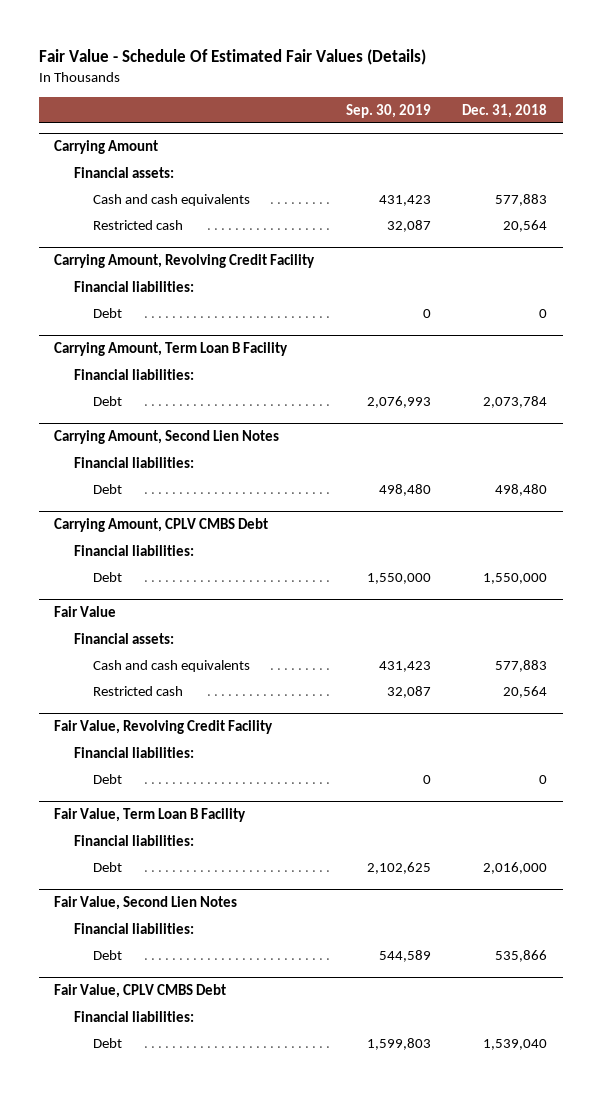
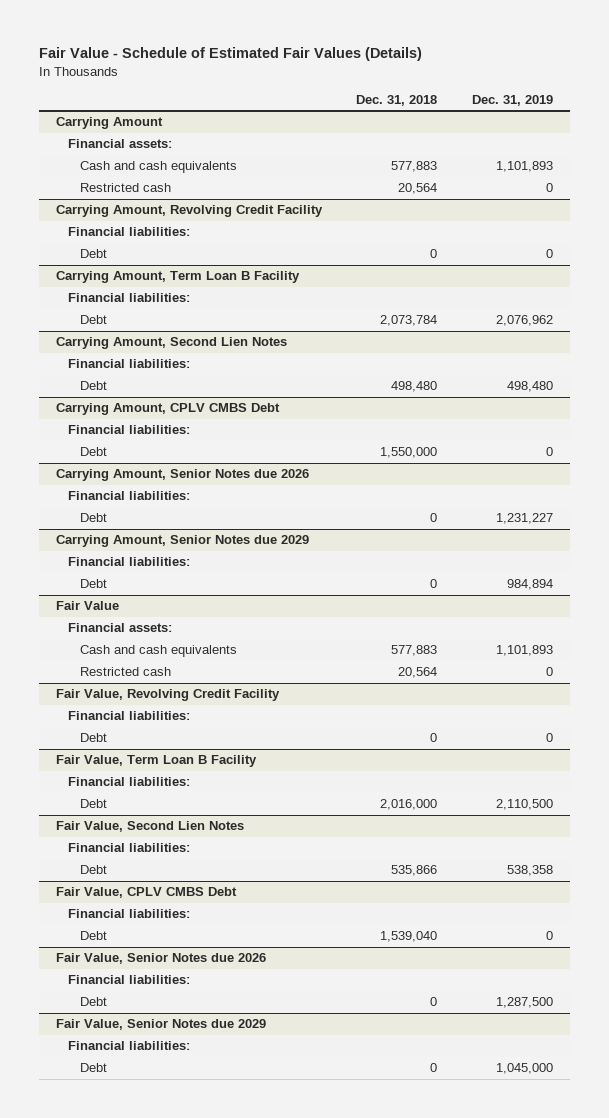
- Fair Value - Schedule Of Estimated Fair Values (Details)
+ Fair Value - Schedule of Estimated Fair Values (Details)
- | Sep. 30, 2019 | Dec. 31, 2018
+ | Dec. 31, 2018 | Dec. 31, 2019
+ Carrying Amount, Senior Notes due 2026
+ Financial liabilities:
+ Debt | 0 | 1,231,227
+ Carrying Amount, Senior Notes due 2029
+ Financial liabilities:
+ Debt | 0 | 984,894
+ Fair Value, Senior Notes due 2026
+ Financial liabilities:
+ Debt | 0 | 1,287,500
+ Fair Value, Senior Notes due 2029
+ Financial liabilities:
+ Debt | 0 | 1,045,000

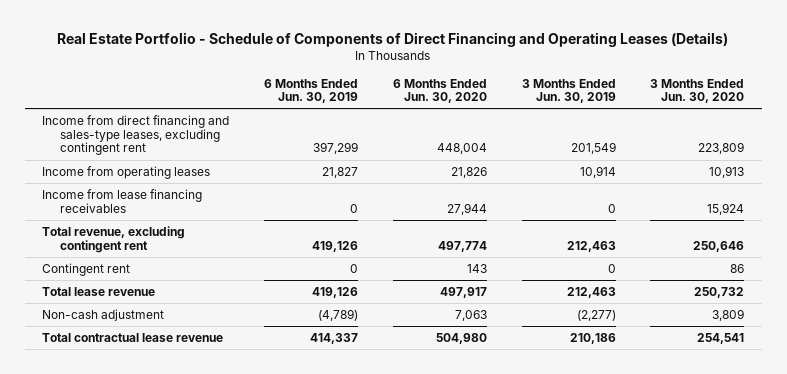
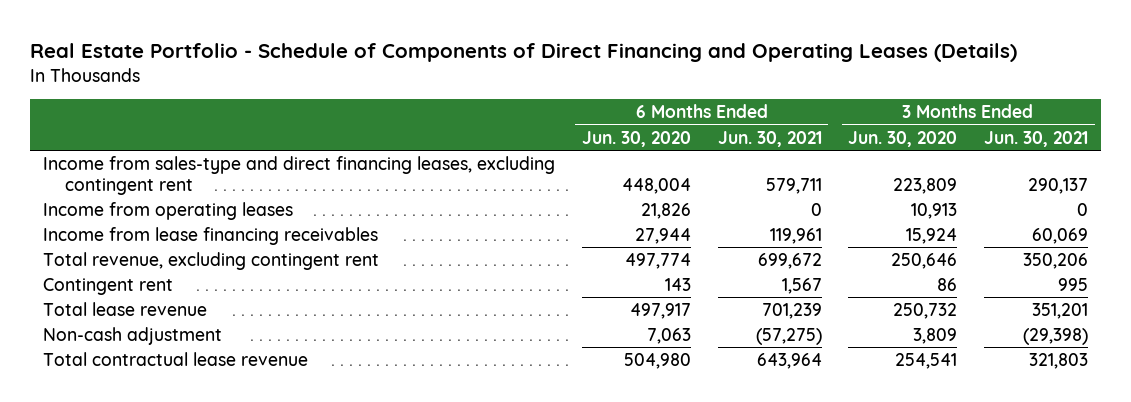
- | 6 Months Ended Jun. 30, 2019 | 6 Months Ended Jun. 30, 2020 | 3 Months Ended Jun. 30, 2019 | 3 Months Ended Jun. 30, 2020
+ | 6 Months Ended Jun. 30, 2020 | 6 Months Ended Jun. 30, 2021 | 3 Months Ended Jun. 30, 2020 | 3 Months Ended Jun. 30, 2021
- Income from direct financing and sales-type leases, excluding contingent rent | 397,299 | 448,004 | 201,549 | 223,809
+ Income from sales-type and direct financing leases, excluding contingent rent | 448,004 | 579,711 | 223,809 | 290,137

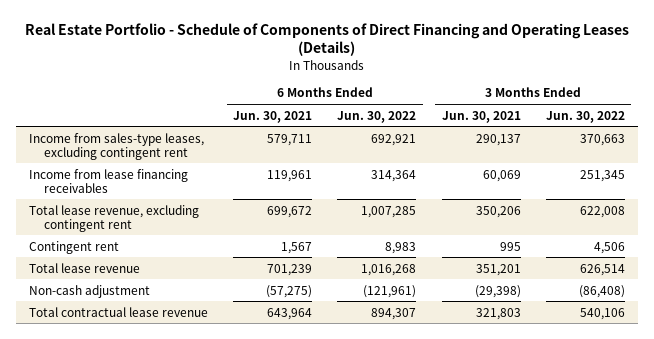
- | 6 Months Ended Jun. 30, 2020 | 6 Months Ended Jun. 30, 2021 | 3 Months Ended Jun. 30, 2020 | 3 Months Ended Jun. 30, 2021
+ | 6 Months Ended Jun. 30, 2021 | 6 Months Ended Jun. 30, 2022 | 3 Months Ended Jun. 30, 2021 | 3 Months Ended Jun. 30, 2022
- Income from sales-type and direct financing leases, excluding contingent rent | 448,004 | 579,711 | 223,809 | 290,137
- Income from operating leases | 21,826 | 0 | 10,913 | 0
+ Income from sales-type leases, excluding contingent rent | 579,711 | 692,921 | 290,137 | 370,663
- Total revenue, excluding contingent rent | 497,774 | 699,672 | 250,646 | 350,206
+ Total lease revenue, excluding contingent rent | 699,672 | 1,007,285 | 350,206 | 622,008

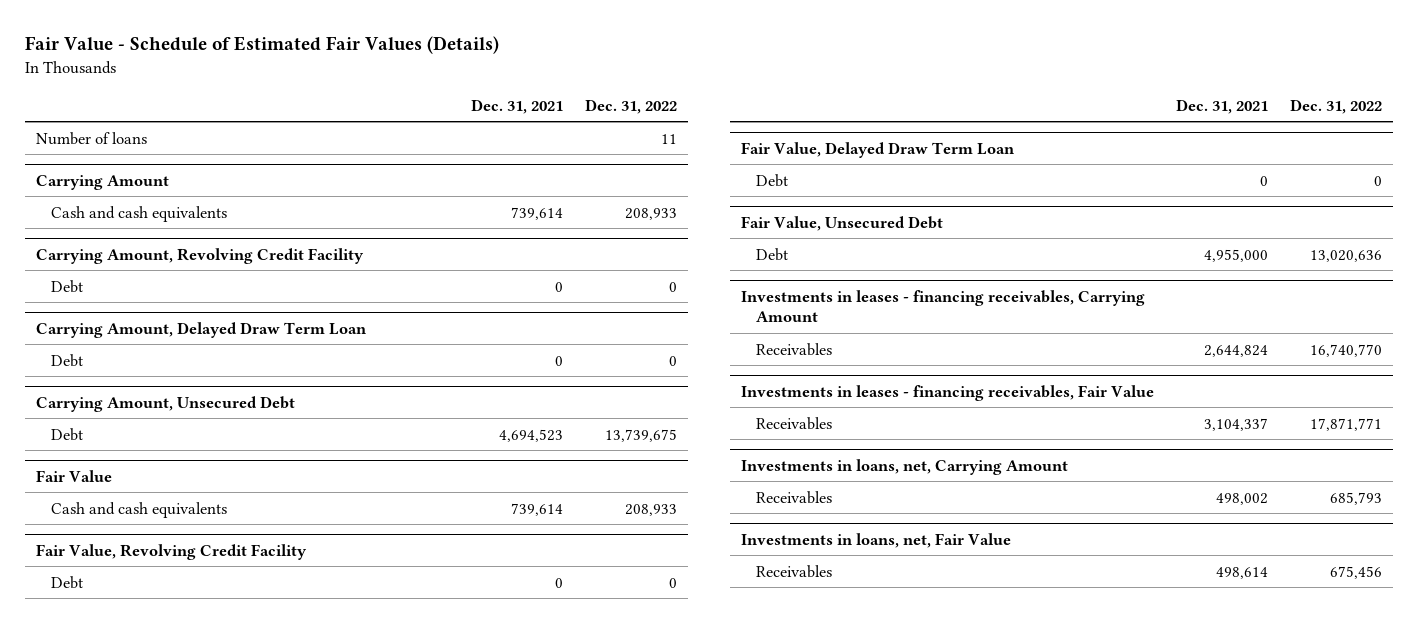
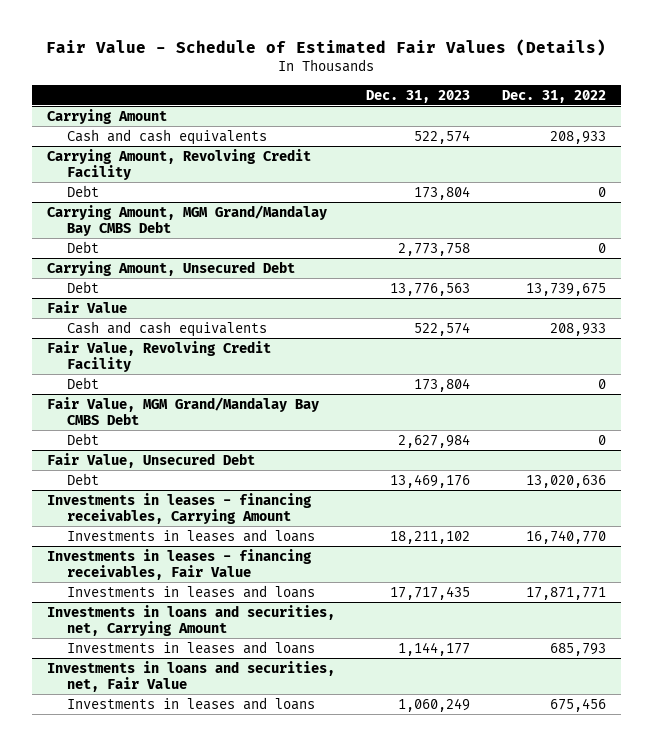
- | Dec. 31, 2021 | Dec. 31, 2022
+ | Dec. 31, 2023 | Dec. 31, 2022
- Number of loans | | 11
- Carrying Amount, Delayed Draw Term Loan
+ Carrying Amount, MGM Grand/Mandalay Bay CMBS Debt
- Fair Value, Delayed Draw Term Loan
+ Fair Value, MGM Grand/Mandalay Bay CMBS Debt
@ Investments in leases - financing receivables, Carrying Amount
- Receivables | 2,644,824 | 16,740,770
+ Investments in leases and loans | 18,211,102 | 16,740,770
@ Investments in leases - financing receivables, Fair Value
- Receivables | 3,104,337 | 17,871,771
- Investments in loans, net, Carrying Amount
- Receivables | 498,002 | 685,793
- Investments in loans, net, Fair Value
- Receivables | 498,614 | 675,456
@ Investments in leases - financing receivables, Fair Value
+ Investments in leases and loans | 17,717,435 | 17,871,771
+ Investments in loans and securities, net, Carrying Amount
+ Investments in leases and loans | 1,144,177 | 685,793
+ Investments in loans and securities, net, Fair Value
+ Investments in leases and loans | 1,060,249 | 675,456

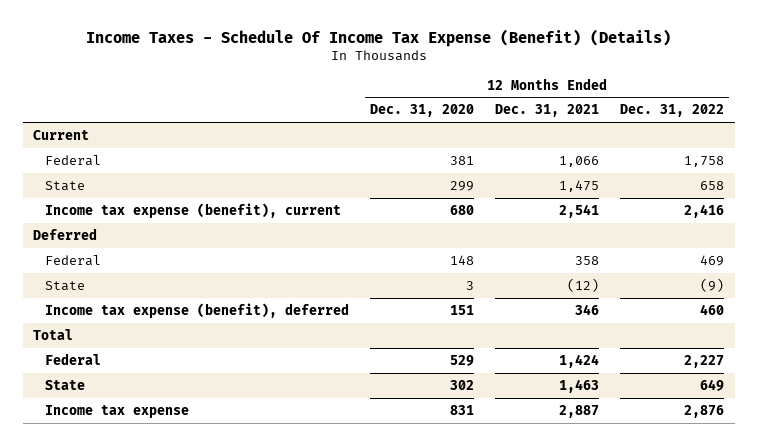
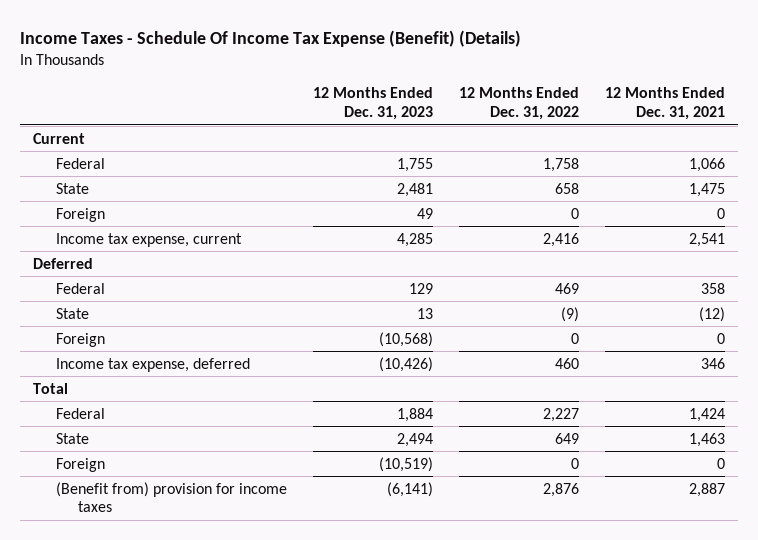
- | 12 Months Ended Dec. 31, 2020 | 12 Months Ended Dec. 31, 2021 | 12 Months Ended Dec. 31, 2022
+ | 12 Months Ended Dec. 31, 2023 | 12 Months Ended Dec. 31, 2022 | 12 Months Ended Dec. 31, 2021
- Income tax expense (benefit), current | 680 | 2,541 | 2,416
+ Foreign | 49 | 0 | 0
+ Income tax expense, current | 4,285 | 2,416 | 2,541
- Income tax expense (benefit), deferred | 151 | 346 | 460
+ Foreign | (10,568) | 0 | 0
+ Income tax expense, deferred | (10,426) | 460 | 346
- Income tax expense | 831 | 2,887 | 2,876
+ Foreign | (10,519) | 0 | 0
+ (Benefit from) provision for income taxes | (6,141) | 2,876 | 2,887

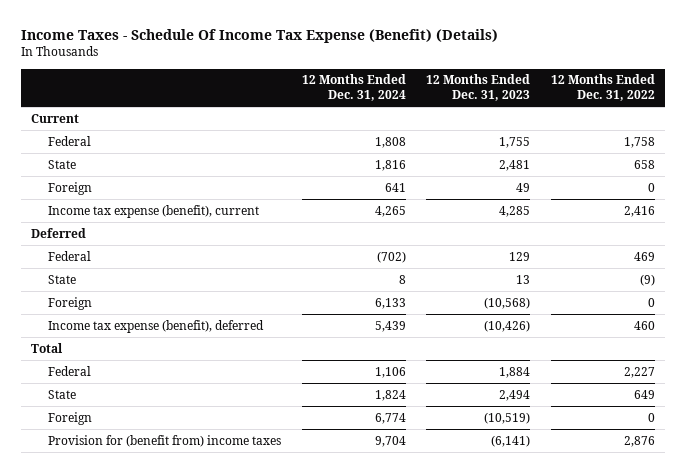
- | 12 Months Ended Dec. 31, 2023 | 12 Months Ended Dec. 31, 2022 | 12 Months Ended Dec. 31, 2021
+ | 12 Months Ended Dec. 31, 2024 | 12 Months Ended Dec. 31, 2023 | 12 Months Ended Dec. 31, 2022
- Income tax expense, current | 4,285 | 2,416 | 2,541
+ Income tax expense (benefit), current | 4,265 | 4,285 | 2,416
- Income tax expense, deferred | (10,426) | 460 | 346
+ Income tax expense (benefit), deferred | 5,439 | (10,426) | 460
- (Benefit from) provision for income taxes | (6,141) | 2,876 | 2,887
+ Provision for (benefit from) income taxes | 9,704 | (6,141) | 2,876

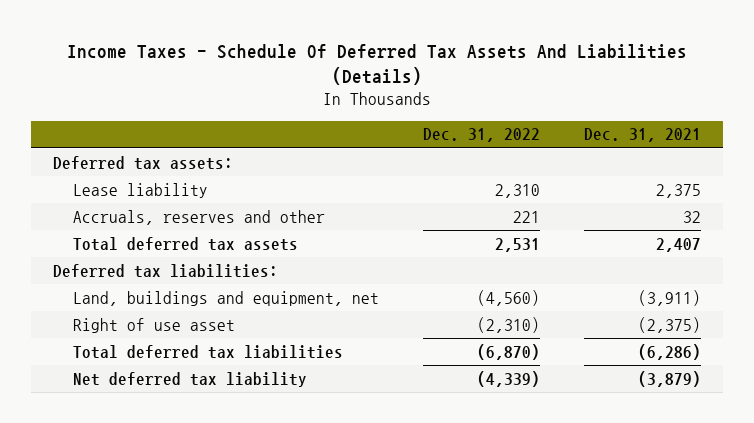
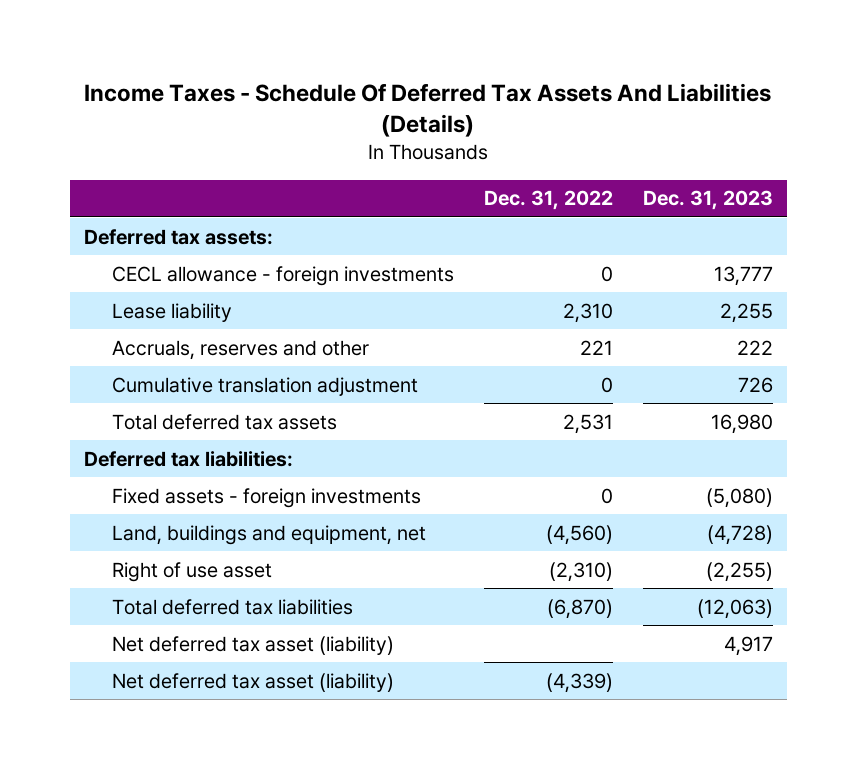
- | Dec. 31, 2022 | Dec. 31, 2021
+ | Dec. 31, 2022 | Dec. 31, 2023
+ CECL allowance - foreign investments | 0 | 13,777
+ Cumulative translation adjustment | 0 | 726
+ Fixed assets - foreign investments | 0 | (5,080)
- Net deferred tax liability | (4,339) | (3,879)
+ Net deferred tax asset (liability) | | 4,917
+ Net deferred tax asset (liability) | (4,339) |

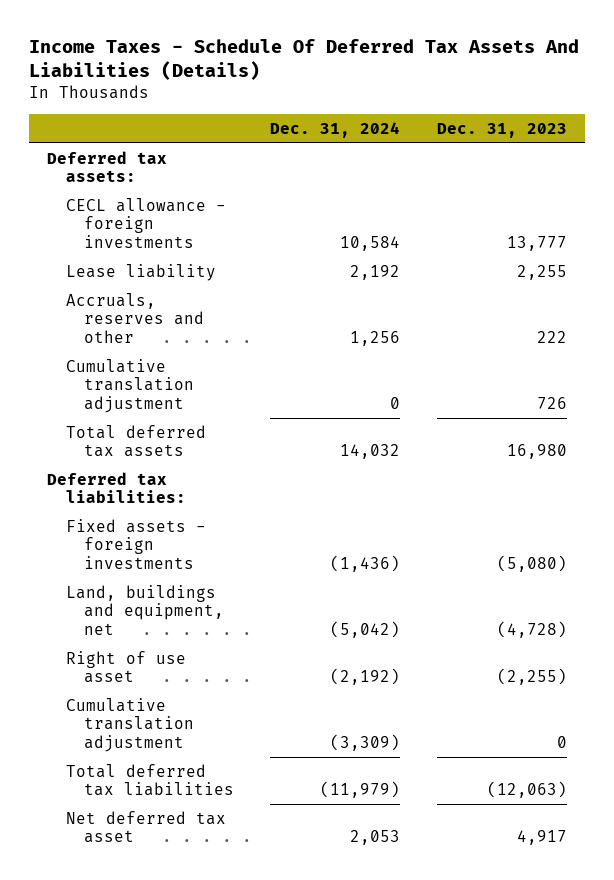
- | Dec. 31, 2022 | Dec. 31, 2023
+ | Dec. 31, 2024 | Dec. 31, 2023
+ Cumulative translation adjustment | (3,309) | 0
- Net deferred tax asset (liability) | | 4,917
- Net deferred tax asset (liability) | (4,339) |
+ Net deferred tax asset | 2,053 | 4,917

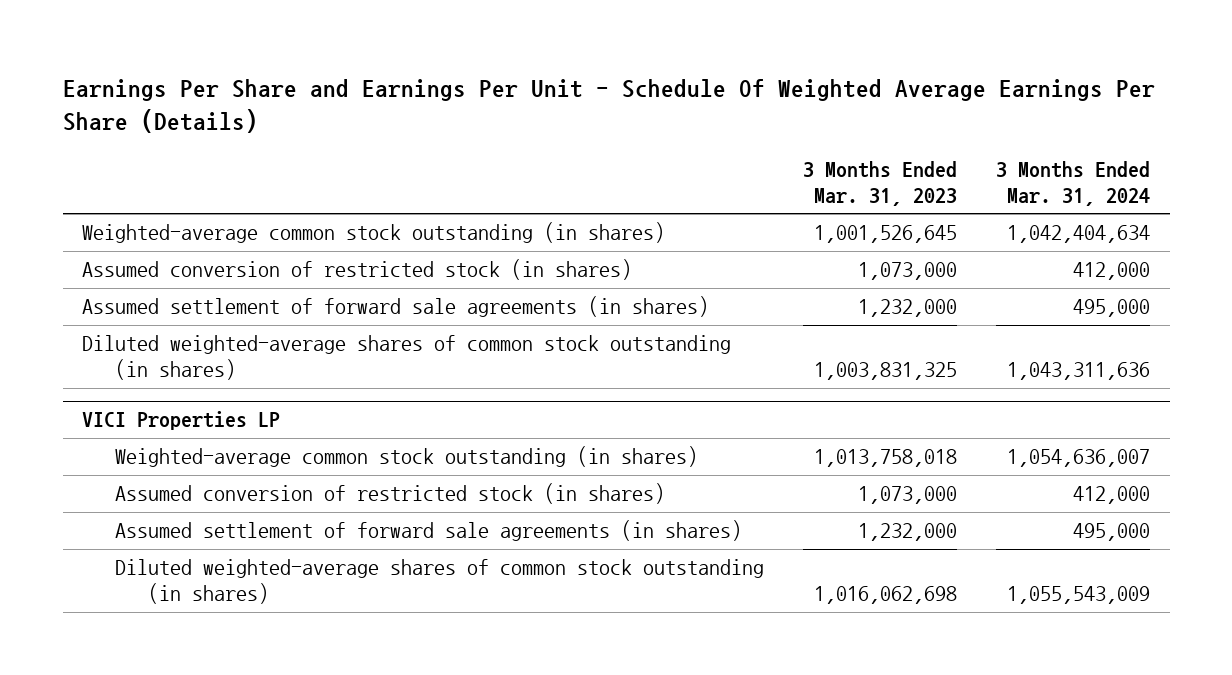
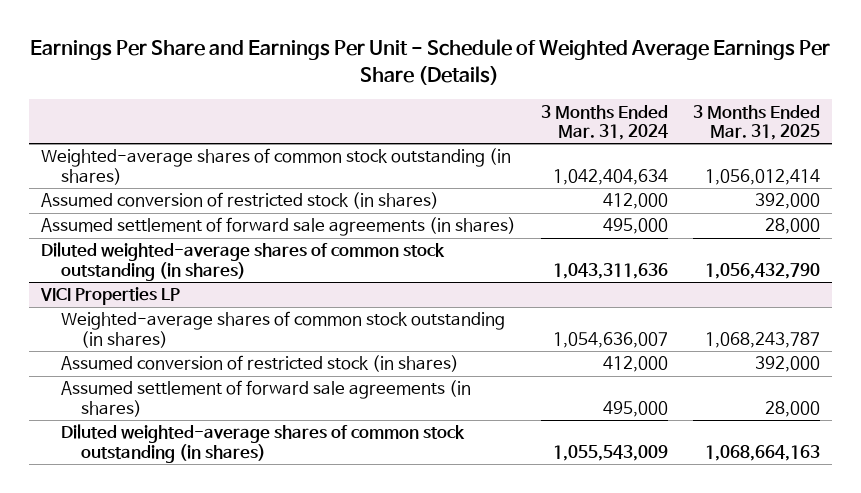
- Earnings Per Share and Earnings Per Unit - Schedule Of Weighted Average Earnings Per Share (Details)
+ Earnings Per Share and Earnings Per Unit - Schedule of Weighted Average Earnings Per Share (Details)
- | 3 Months Ended Mar. 31, 2023 | 3 Months Ended Mar. 31, 2024
+ | 3 Months Ended Mar. 31, 2024 | 3 Months Ended Mar. 31, 2025
- Weighted-average common stock outstanding (in shares) | 1,001,526,645 | 1,042,404,634
+ Weighted-average shares of common stock outstanding (in shares) | 1,042,404,634 | 1,056,012,414
@ VICI Properties LP
- Weighted-average common stock outstanding (in shares) | 1,013,758,018 | 1,054,636,007
+ Weighted-average shares of common stock outstanding (in shares) | 1,054,636,007 | 1,068,243,787

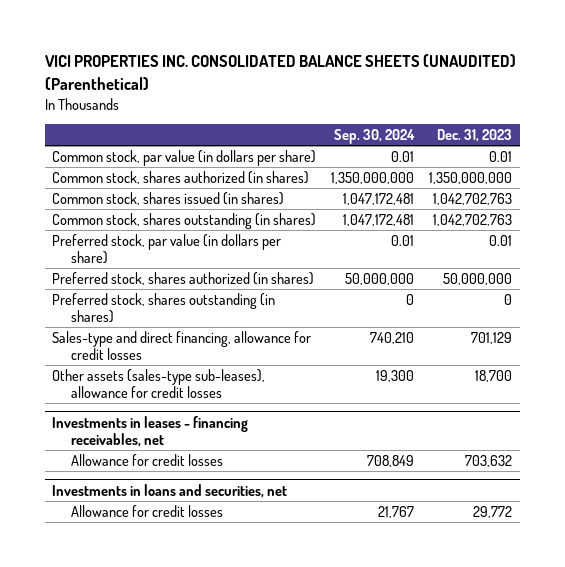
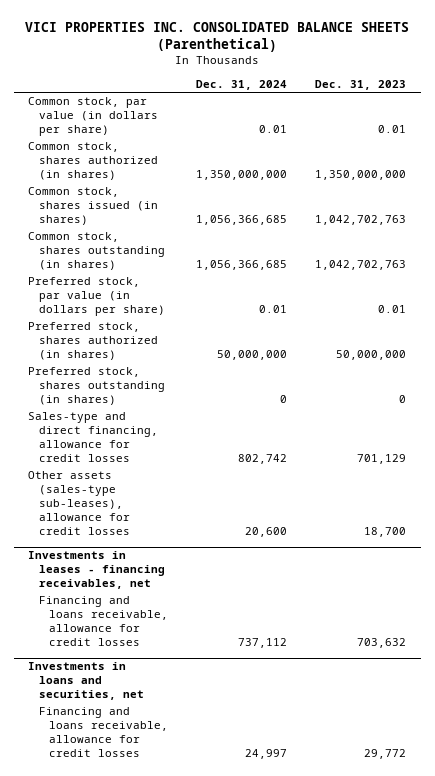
- VICI PROPERTIES INC. CONSOLIDATED BALANCE SHEETS (UNAUDITED) (Parenthetical)
+ VICI PROPERTIES INC. CONSOLIDATED BALANCE SHEETS (Parenthetical)
- | Sep. 30, 2024 | Dec. 31, 2023
+ | Dec. 31, 2024 | Dec. 31, 2023
@ Investments in leases - financing receivables, net
- Allowance for credit losses | 708,849 | 703,632
+ Financing and loans receivable, allowance for credit losses | 737,112 | 703,632
@ Investments in loans and securities, net
- Allowance for credit losses | 21,767 | 29,772
+ Financing and loans receivable, allowance for credit losses | 24,997 | 29,772

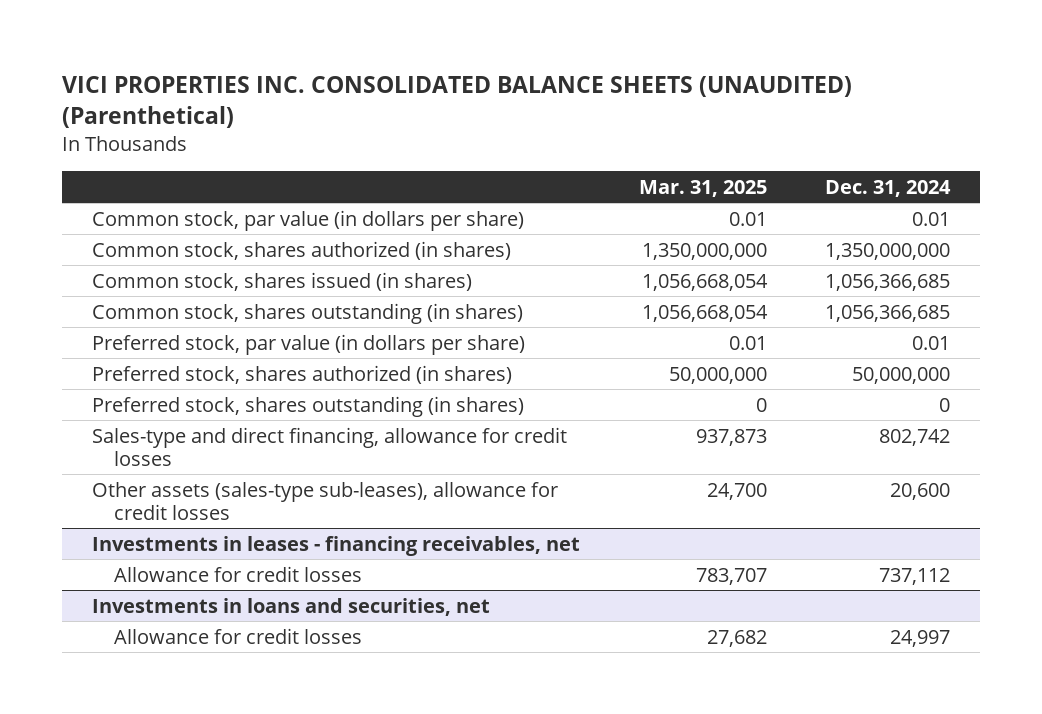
- VICI PROPERTIES INC. CONSOLIDATED BALANCE SHEETS (Parenthetical)
+ VICI PROPERTIES INC. CONSOLIDATED BALANCE SHEETS (UNAUDITED) (Parenthetical)
- | Dec. 31, 2024 | Dec. 31, 2023
+ | Mar. 31, 2025 | Dec. 31, 2024
@ Investments in leases - financing receivables, net
- Financing and loans receivable, allowance for credit losses | 737,112 | 703,632
+ Allowance for credit losses | 783,707 | 737,112
@ Investments in loans and securities, net
- Financing and loans receivable, allowance for credit losses | 24,997 | 29,772
+ Allowance for credit losses | 27,682 | 24,997

